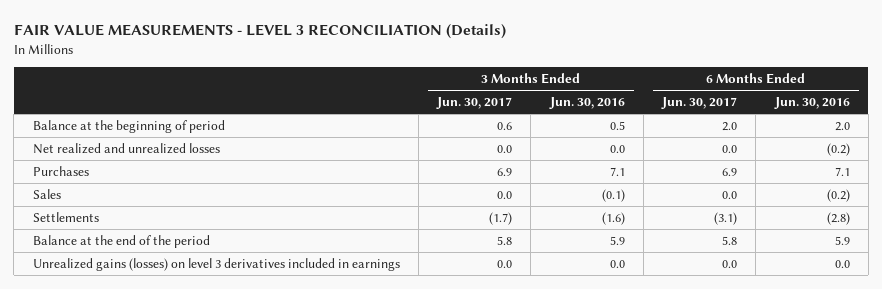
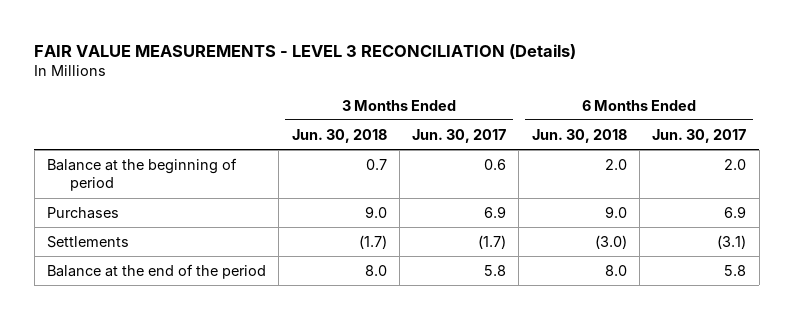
- | 3 Months Ended Jun. 30, 2017 | 3 Months Ended Jun. 30, 2016 | 6 Months Ended Jun. 30, 2017 | 6 Months Ended Jun. 30, 2016
+ | 3 Months Ended Jun. 30, 2018 | 3 Months Ended Jun. 30, 2017 | 6 Months Ended Jun. 30, 2018 | 6 Months Ended Jun. 30, 2017
- Net realized and unrealized losses | 0.0 | 0.0 | 0.0 | (0.2)
- Sales | 0.0 | (0.1) | 0.0 | (0.2)
- Unrealized gains (losses) on level 3 derivatives included in earnings | 0.0 | 0.0 | 0.0 | 0.0

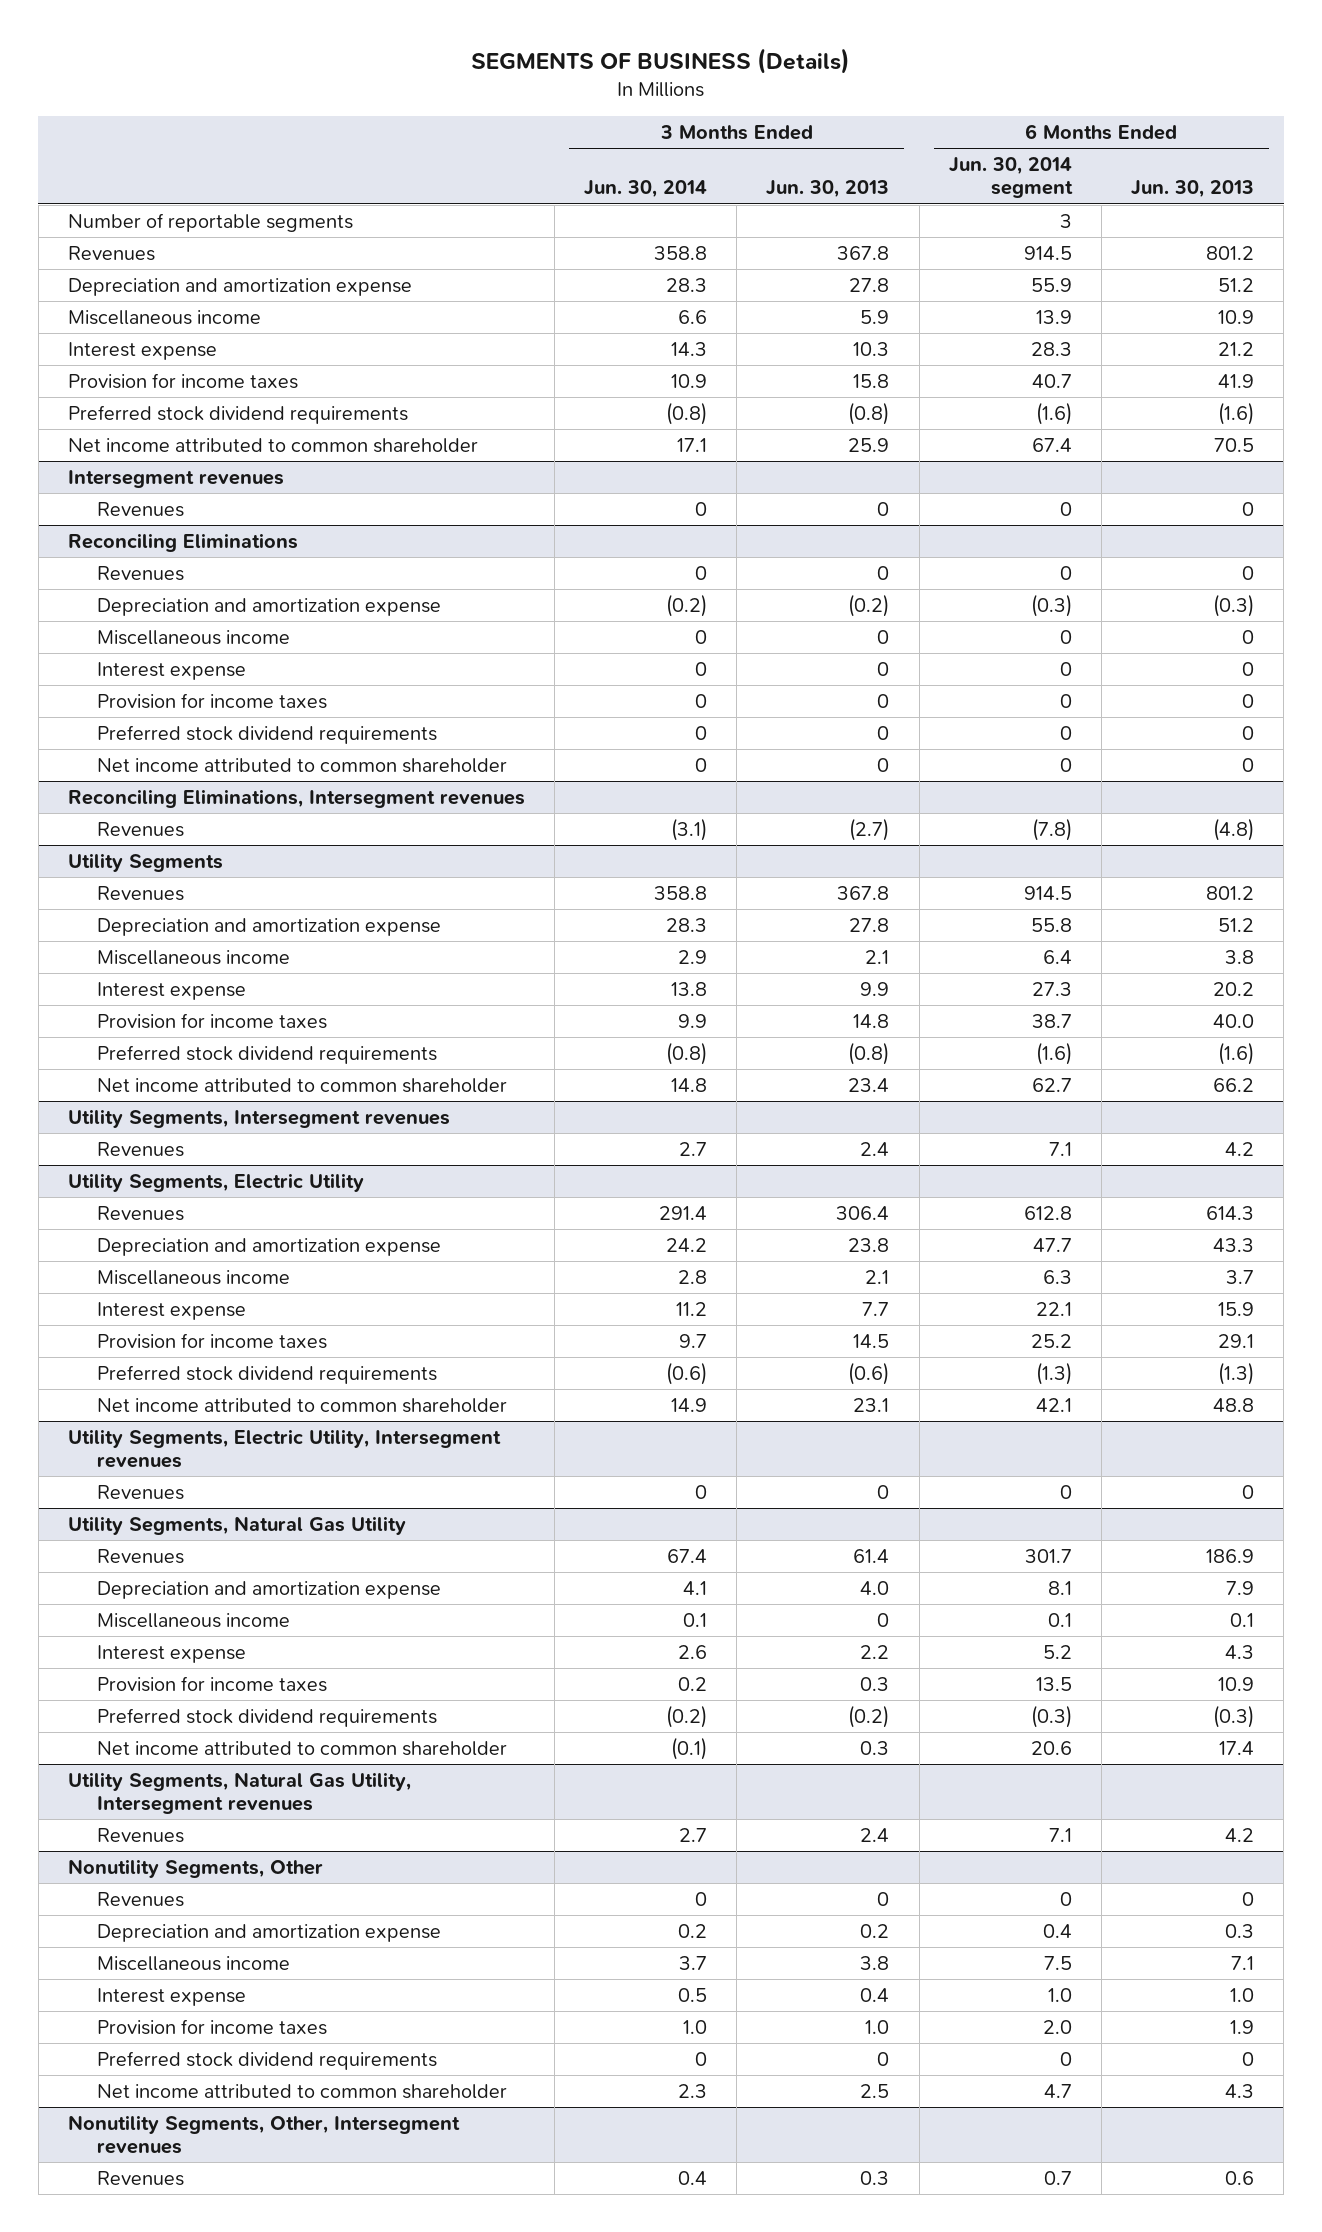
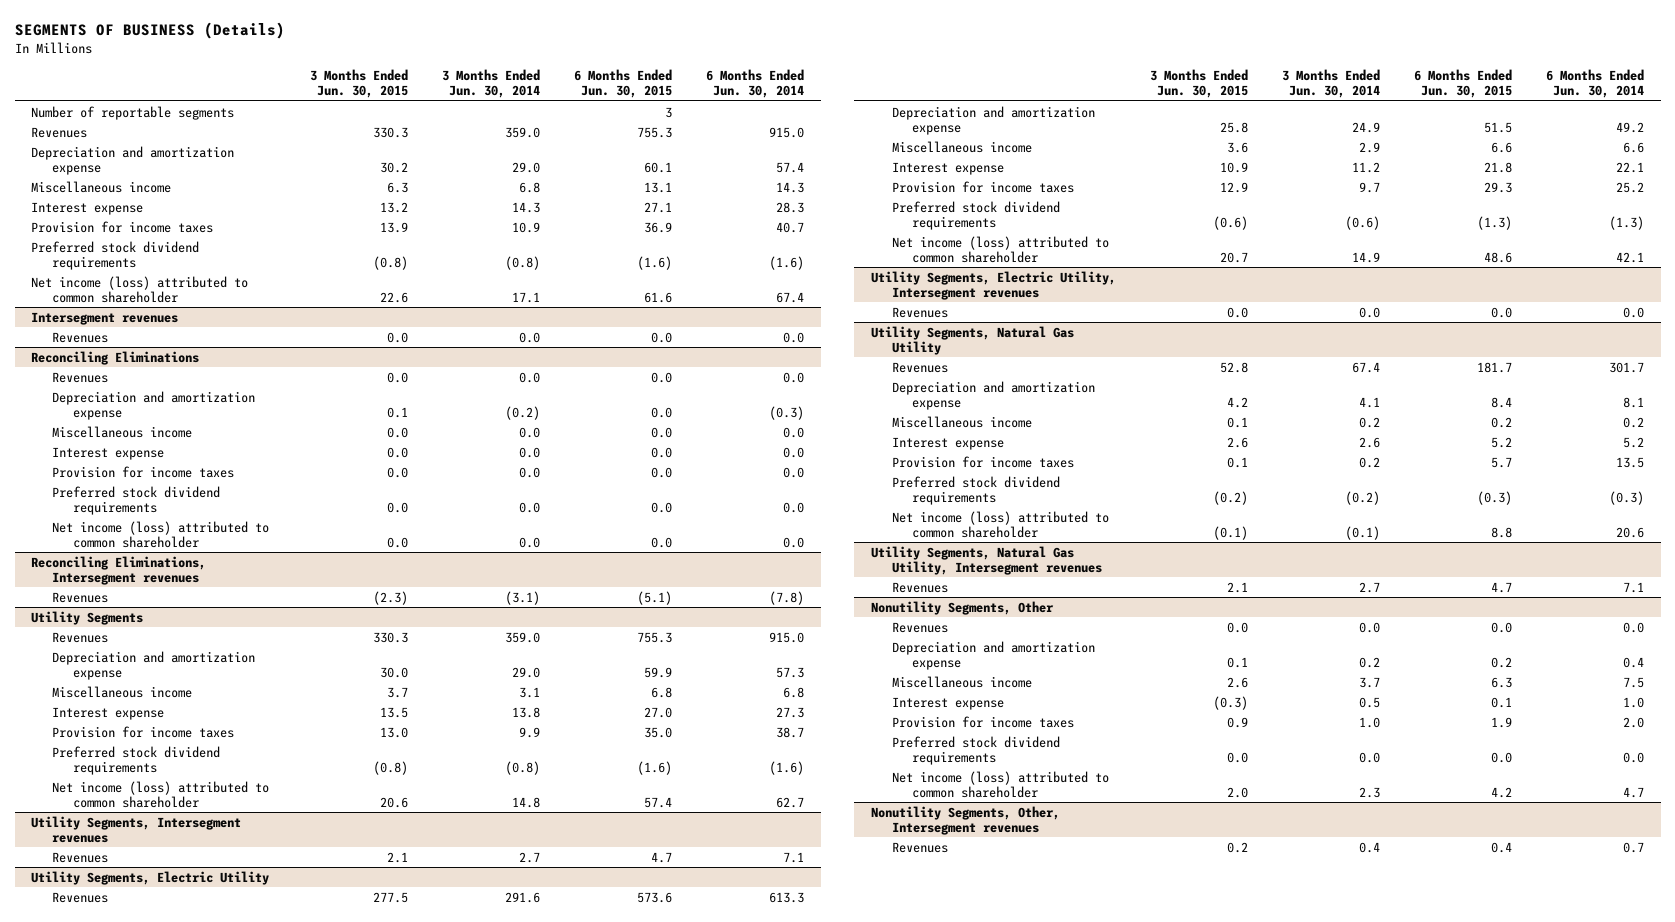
- | 3 Months Ended Jun. 30, 2014 | 3 Months Ended Jun. 30, 2013 | 6 Months Ended Jun. 30, 2014 segment | 6 Months Ended Jun. 30, 2013
+ | 3 Months Ended Jun. 30, 2015 | 3 Months Ended Jun. 30, 2014 | 6 Months Ended Jun. 30, 2015 | 6 Months Ended Jun. 30, 2014
- Revenues | 358.8 | 367.8 | 914.5 | 801.2
- Depreciation and amortization expense | 28.3 | 27.8 | 55.9 | 51.2
- Miscellaneous income | 6.6 | 5.9 | 13.9 | 10.9
+ Revenues | 330.3 | 359.0 | 755.3 | 915.0
+ Depreciation and amortization expense | 30.2 | 29.0 | 60.1 | 57.4
+ Miscellaneous income | 6.3 | 6.8 | 13.1 | 14.3
- Net income attributed to common shareholder | 17.1 | 25.9 | 67.4 | 70.5
+ Net income (loss) attributed to common shareholder | 22.6 | 17.1 | 61.6 | 67.4
@ Intersegment revenues
- Revenues | 0 | 0 | 0 | 0
+ Revenues | 0.0 | 0.0 | 0.0 | 0.0
@ Reconciling Eliminations
- Revenues | 0 | 0 | 0 | 0
+ Revenues | 0.0 | 0.0 | 0.0 | 0.0
- Miscellaneous income | 0 | 0 | 0 | 0
- Interest expense | 0 | 0 | 0 | 0
- Provision for income taxes | 0 | 0 | 0 | 0
- Preferred stock dividend requirements | 0 | 0 | 0 | 0
- Net income attributed to common shareholder | 0 | 0 | 0 | 0
+ Miscellaneous income | 0.0 | 0.0 | 0.0 | 0.0
+ Interest expense | 0.0 | 0.0 | 0.0 | 0.0
+ Provision for income taxes | 0.0 | 0.0 | 0.0 | 0.0
+ Preferred stock dividend requirements | 0.0 | 0.0 | 0.0 | 0.0
+ Net income (loss) attributed to common shareholder | 0.0 | 0.0 | 0.0 | 0.0
@ Utility Segments
- Revenues | 358.8 | 367.8 | 914.5 | 801.2
- Depreciation and amortization expense | 28.3 | 27.8 | 55.8 | 51.2
- Miscellaneous income | 2.9 | 2.1 | 6.4 | 3.8
+ Revenues | 330.3 | 359.0 | 755.3 | 915.0
+ Depreciation and amortization expense | 30.0 | 29.0 | 59.9 | 57.3
+ Miscellaneous income | 3.7 | 3.1 | 6.8 | 6.8
- Net income attributed to common shareholder | 14.8 | 23.4 | 62.7 | 66.2
+ Net income (loss) attributed to common shareholder | 20.6 | 14.8 | 57.4 | 62.7
@ Utility Segments, Electric Utility
- Revenues | 291.4 | 306.4 | 612.8 | 614.3
- Depreciation and amortization expense | 24.2 | 23.8 | 47.7 | 43.3
- Miscellaneous income | 2.8 | 2.1 | 6.3 | 3.7
+ Revenues | 277.5 | 291.6 | 573.6 | 613.3
+ Depreciation and amortization expense | 25.8 | 24.9 | 51.5 | 49.2
+ Miscellaneous income | 3.6 | 2.9 | 6.6 | 6.6
- Net income attributed to common shareholder | 14.9 | 23.1 | 42.1 | 48.8
+ Net income (loss) attributed to common shareholder | 20.7 | 14.9 | 48.6 | 42.1
@ Utility Segments, Electric Utility, Intersegment revenues
- Revenues | 0 | 0 | 0 | 0
+ Revenues | 0.0 | 0.0 | 0.0 | 0.0
@ Utility Segments, Natural Gas Utility
- Miscellaneous income | 0.1 | 0 | 0.1 | 0.1
+ Miscellaneous income | 0.1 | 0.2 | 0.2 | 0.2
- Net income attributed to common shareholder | (0.1) | 0.3 | 20.6 | 17.4
+ Net income (loss) attributed to common shareholder | (0.1) | (0.1) | 8.8 | 20.6
@ Nonutility Segments, Other
- Revenues | 0 | 0 | 0 | 0
+ Revenues | 0.0 | 0.0 | 0.0 | 0.0
- Preferred stock dividend requirements | 0 | 0 | 0 | 0
- Net income attributed to common shareholder | 2.3 | 2.5 | 4.7 | 4.3
+ Preferred stock dividend requirements | 0.0 | 0.0 | 0.0 | 0.0
+ Net income (loss) attributed to common shareholder | 2.0 | 2.3 | 4.2 | 4.7

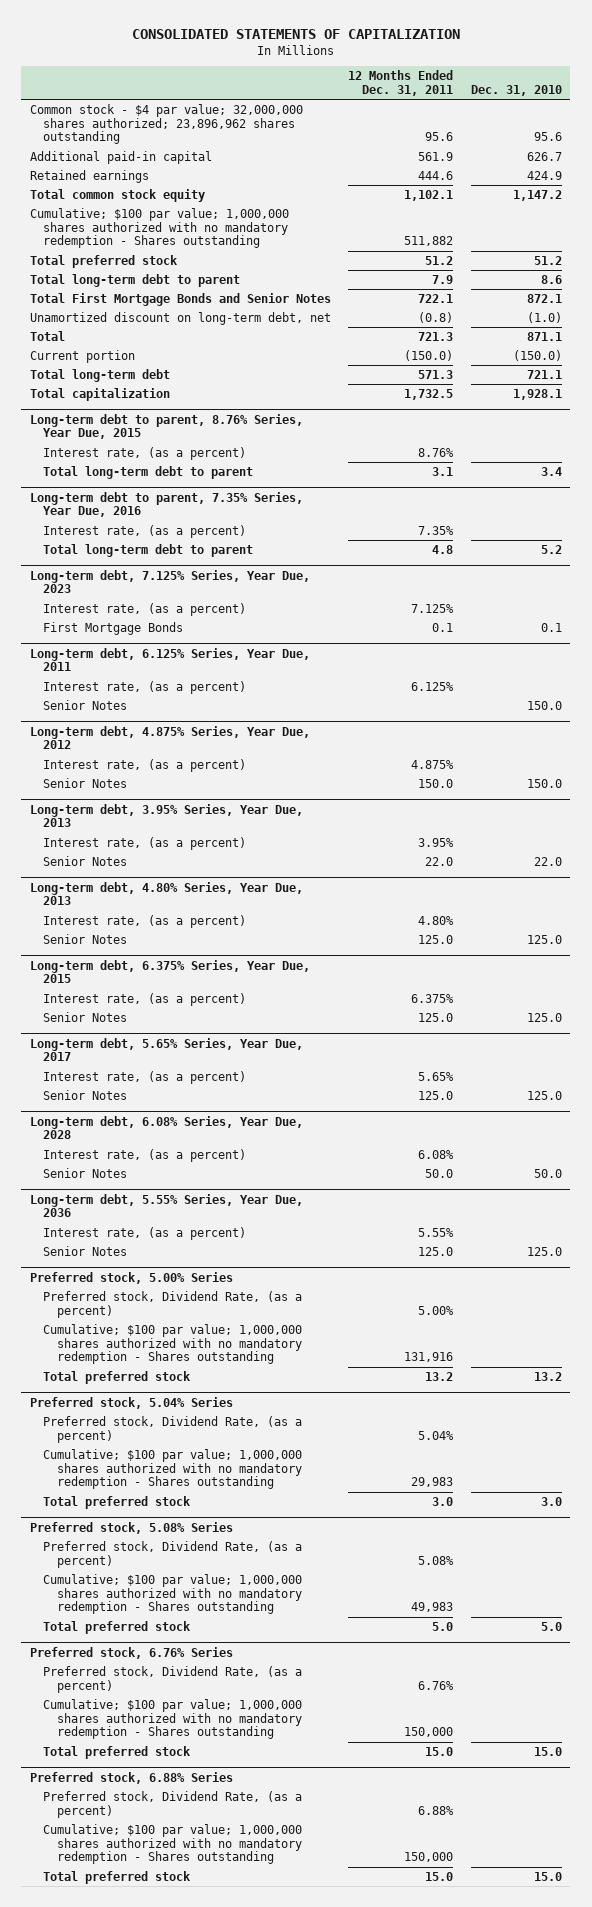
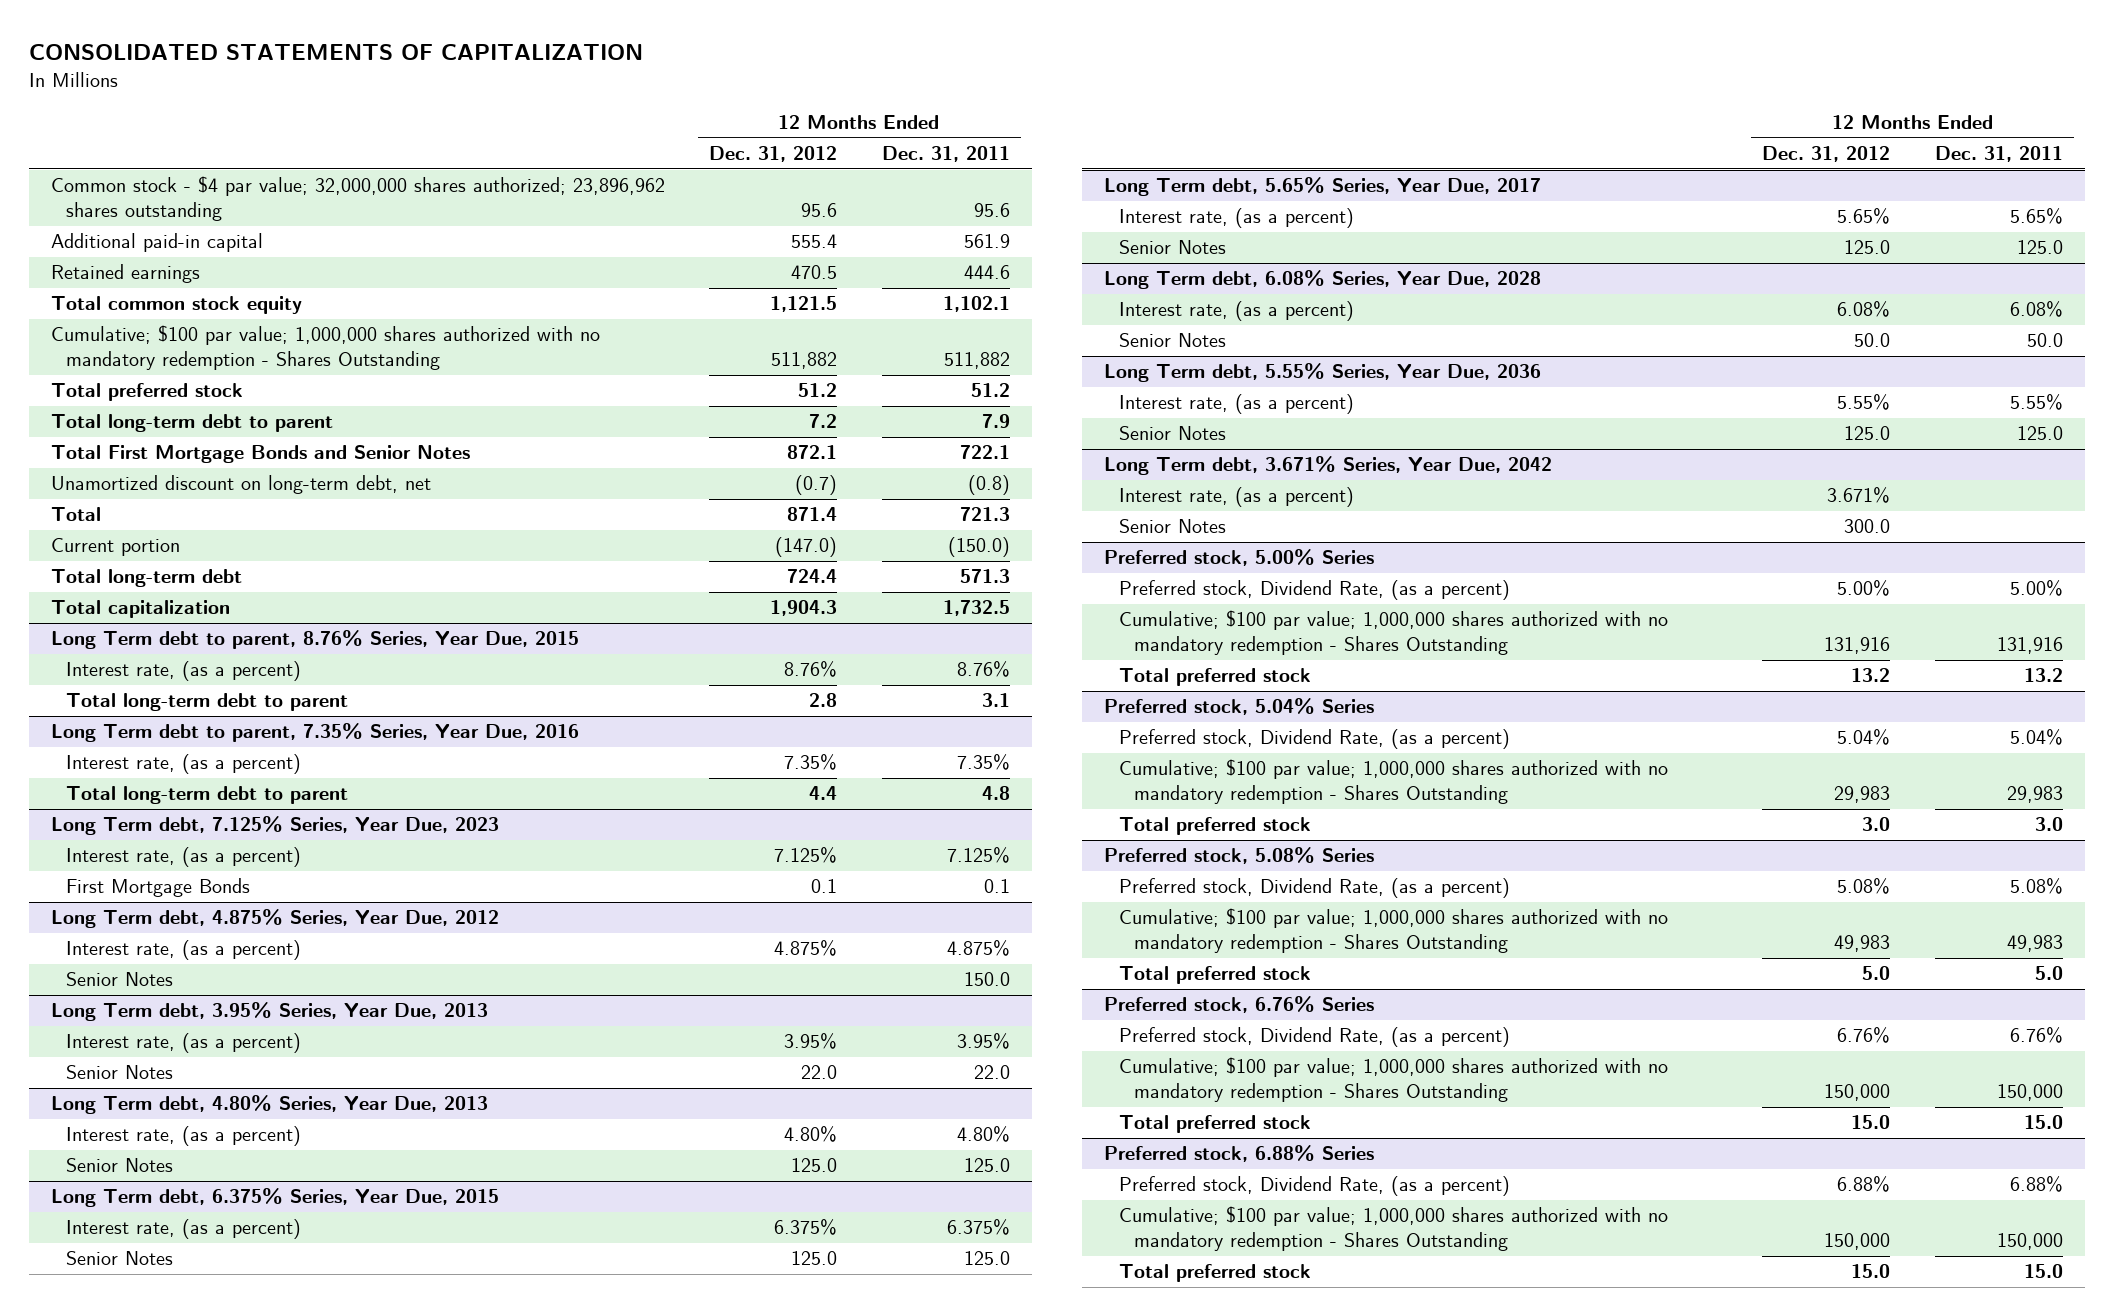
- | 12 Months Ended Dec. 31, 2011 | Dec. 31, 2010
+ | 12 Months Ended Dec. 31, 2012 | 12 Months Ended Dec. 31, 2011
- Cumulative; $100 par value; 1,000,000 shares authorized with no mandatory redemption - Shares outstanding | 511,882 |
+ Cumulative; $100 par value; 1,000,000 shares authorized with no mandatory redemption - Shares Outstanding | 511,882 | 511,882
- Long-term debt to parent, 8.76% Series, Year Due, 2015
+ Long Term debt to parent, 8.76% Series, Year Due, 2015
- Long-term debt to parent, 7.35% Series, Year Due, 2016
+ Long Term debt to parent, 7.35% Series, Year Due, 2016
- Long-term debt, 7.125% Series, Year Due, 2023
+ Long Term debt, 7.125% Series, Year Due, 2023
- Long-term debt, 6.125% Series, Year Due, 2011
- Interest rate, (as a percent) | 6.125% |
- Senior Notes | | 150.0
- Long-term debt, 4.875% Series, Year Due, 2012
+ Long Term debt, 4.875% Series, Year Due, 2012
- Long-term debt, 3.95% Series, Year Due, 2013
+ Long Term debt, 3.95% Series, Year Due, 2013
- Long-term debt, 4.80% Series, Year Due, 2013
+ Long Term debt, 4.80% Series, Year Due, 2013
- Long-term debt, 6.375% Series, Year Due, 2015
+ Long Term debt, 6.375% Series, Year Due, 2015
- Long-term debt, 5.65% Series, Year Due, 2017
+ Long Term debt, 5.65% Series, Year Due, 2017
- Long-term debt, 6.08% Series, Year Due, 2028
+ Long Term debt, 6.08% Series, Year Due, 2028
- Long-term debt, 5.55% Series, Year Due, 2036
+ Long Term debt, 5.55% Series, Year Due, 2036
+ Long Term debt, 3.671% Series, Year Due, 2042
+ Interest rate, (as a percent) | 3.671% |
+ Senior Notes | 300.0 |
@ Preferred stock, 5.00% Series
- Cumulative; $100 par value; 1,000,000 shares authorized with no mandatory redemption - Shares outstanding | 131,916 |
+ Cumulative; $100 par value; 1,000,000 shares authorized with no mandatory redemption - Shares Outstanding | 131,916 | 131,916
@ Preferred stock, 5.04% Series
- Cumulative; $100 par value; 1,000,000 shares authorized with no mandatory redemption - Shares outstanding | 29,983 |
+ Cumulative; $100 par value; 1,000,000 shares authorized with no mandatory redemption - Shares Outstanding | 29,983 | 29,983
@ Preferred stock, 5.08% Series
- Cumulative; $100 par value; 1,000,000 shares authorized with no mandatory redemption - Shares outstanding | 49,983 |
+ Cumulative; $100 par value; 1,000,000 shares authorized with no mandatory redemption - Shares Outstanding | 49,983 | 49,983
@ Preferred stock, 6.76% Series
- Cumulative; $100 par value; 1,000,000 shares authorized with no mandatory redemption - Shares outstanding | 150,000 |
+ Cumulative; $100 par value; 1,000,000 shares authorized with no mandatory redemption - Shares Outstanding | 150,000 | 150,000
@ Preferred stock, 6.88% Series
- Cumulative; $100 par value; 1,000,000 shares authorized with no mandatory redemption - Shares outstanding | 150,000 |
+ Cumulative; $100 par value; 1,000,000 shares authorized with no mandatory redemption - Shares Outstanding | 150,000 | 150,000

